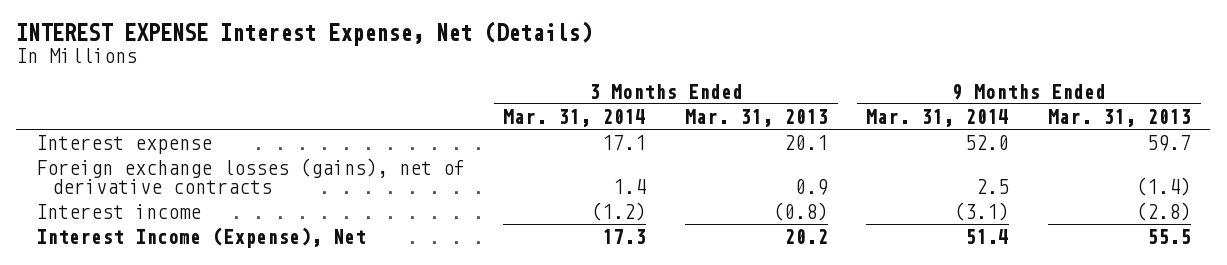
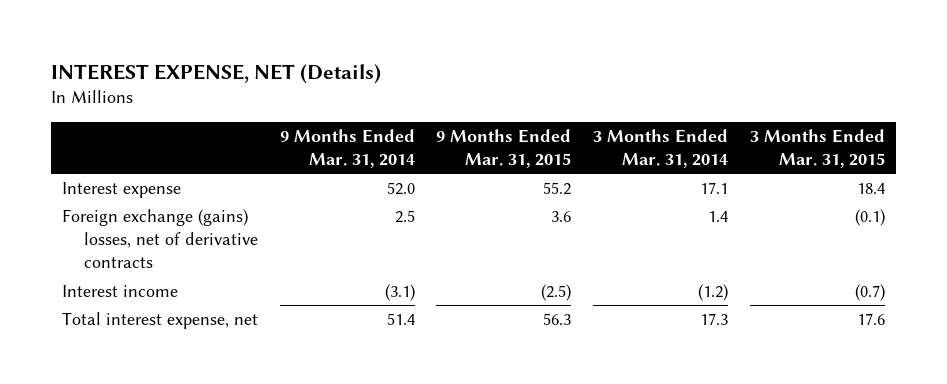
- INTEREST EXPENSE Interest Expense, Net (Details)
+ INTEREST EXPENSE, NET (Details)
- | 3 Months Ended Mar. 31, 2014 | 3 Months Ended Mar. 31, 2013 | 9 Months Ended Mar. 31, 2014 | 9 Months Ended Mar. 31, 2013
+ | 9 Months Ended Mar. 31, 2014 | 9 Months Ended Mar. 31, 2015 | 3 Months Ended Mar. 31, 2014 | 3 Months Ended Mar. 31, 2015
- Foreign exchange losses (gains), net of derivative contracts | 1.4 | 0.9 | 2.5 | (1.4)
+ Foreign exchange (gains) losses, net of derivative contracts | 2.5 | 3.6 | 1.4 | (0.1)
- Interest Income (Expense), Net | 17.3 | 20.2 | 51.4 | 55.5
+ Total interest expense, net | 51.4 | 56.3 | 17.3 | 17.6

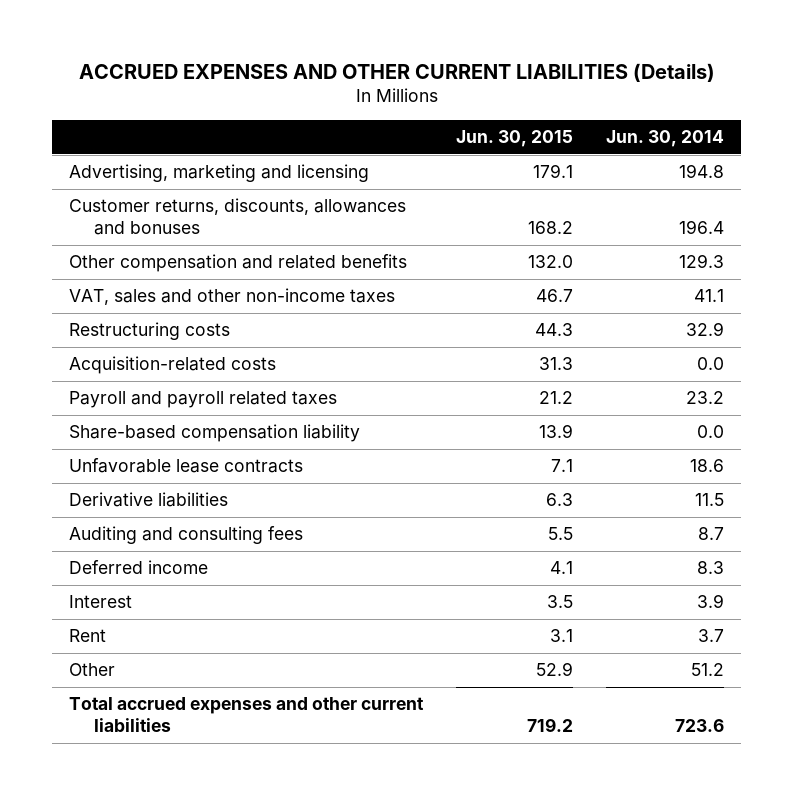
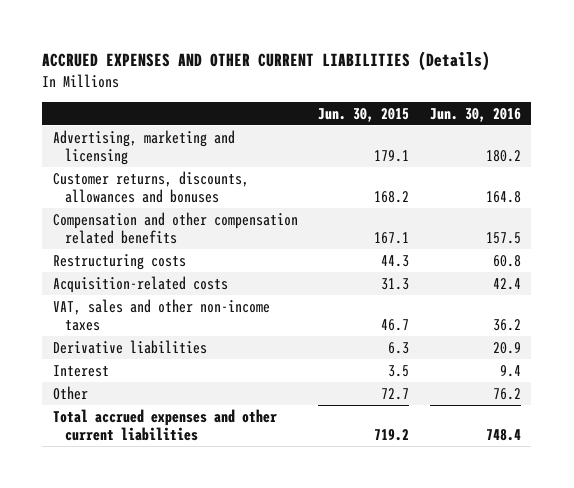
- | Jun. 30, 2015 | Jun. 30, 2014
+ | Jun. 30, 2015 | Jun. 30, 2016
- Other compensation and related benefits | 132.0 | 129.3
+ Compensation and other compensation related benefits | 167.1 | 157.5
- Payroll and payroll related taxes | 21.2 | 23.2
- Share-based compensation liability | 13.9 | 0.0
- Unfavorable lease contracts | 7.1 | 18.6
moved down: VAT, sales and other non-income taxes | 46.7 | 36.2
- Auditing and consulting fees | 5.5 | 8.7
- Deferred income | 4.1 | 8.3
- Rent | 3.1 | 3.7
- Other | 52.9 | 51.2
+ Other | 72.7 | 76.2

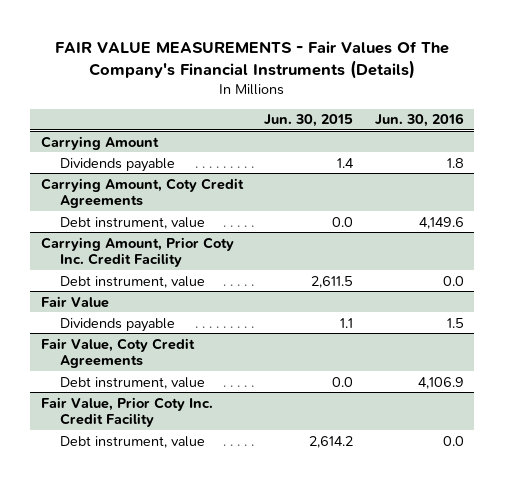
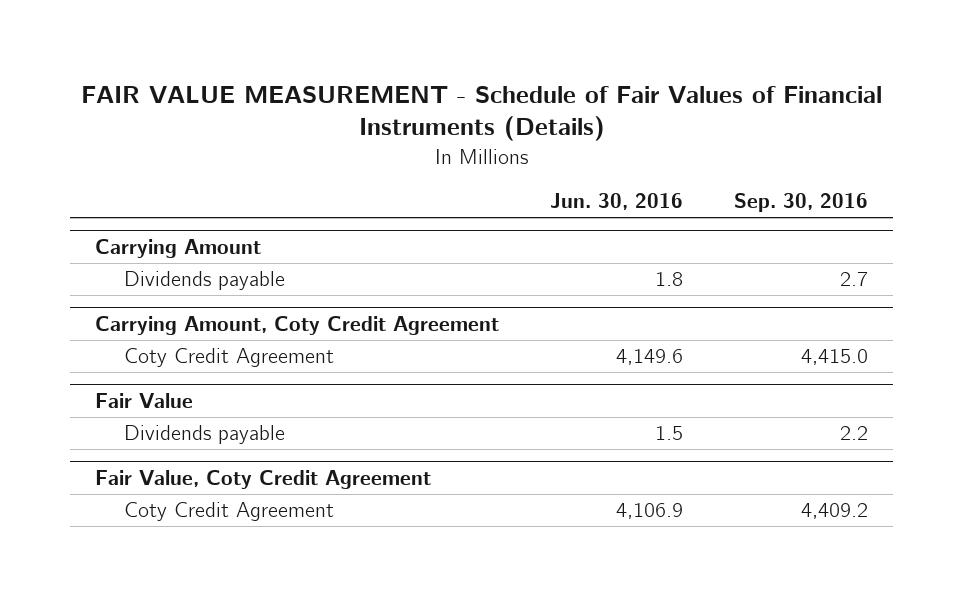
- FAIR VALUE MEASUREMENTS - Fair Values Of The Company's Financial Instruments (Details)
+ FAIR VALUE MEASUREMENT - Schedule of Fair Values of Financial Instruments (Details)
- | Jun. 30, 2015 | Jun. 30, 2016
+ | Jun. 30, 2016 | Sep. 30, 2016
- Carrying Amount, Coty Credit Agreements
- Debt instrument, value | 0.0 | 4,149.6
- Carrying Amount, Prior Coty Inc. Credit Facility
- Debt instrument, value | 2,611.5 | 0.0
+ Carrying Amount, Coty Credit Agreement
+ Coty Credit Agreement | 4,149.6 | 4,415.0
- Fair Value, Coty Credit Agreements
- Debt instrument, value | 0.0 | 4,106.9
- Fair Value, Prior Coty Inc. Credit Facility
- Debt instrument, value | 2,614.2 | 0.0
+ Fair Value, Coty Credit Agreement
+ Coty Credit Agreement | 4,106.9 | 4,409.2

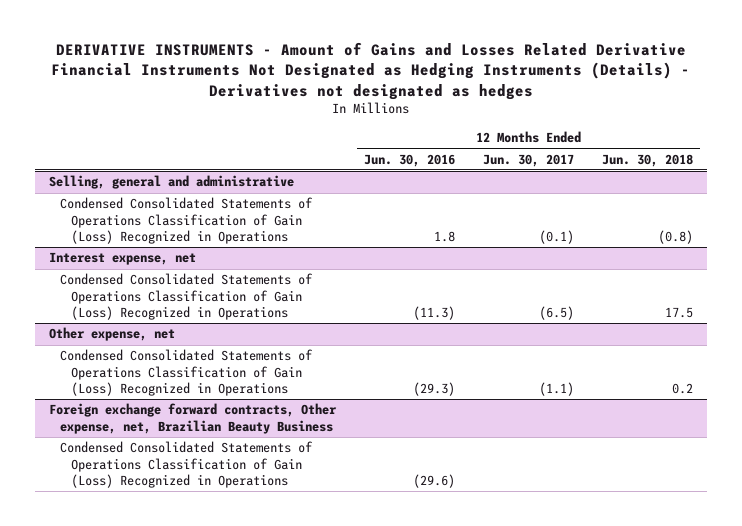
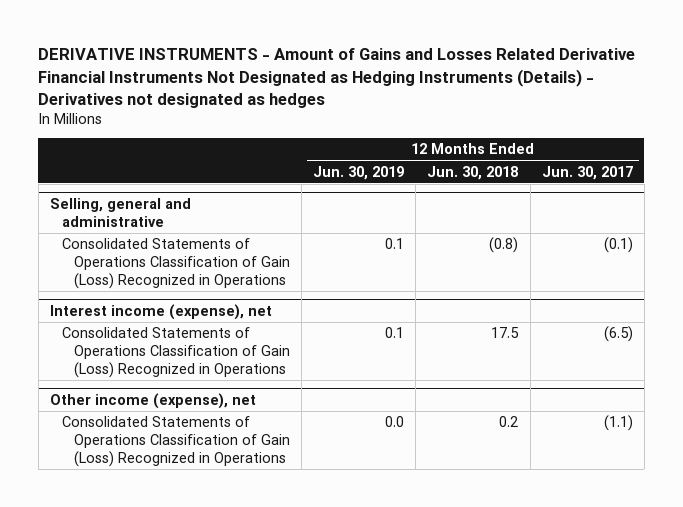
- | 12 Months Ended Jun. 30, 2016 | 12 Months Ended Jun. 30, 2017 | 12 Months Ended Jun. 30, 2018
+ | 12 Months Ended Jun. 30, 2019 | 12 Months Ended Jun. 30, 2018 | 12 Months Ended Jun. 30, 2017
@ Selling, general and administrative
- Condensed Consolidated Statements of Operations Classification of Gain (Loss) Recognized in Operations | 1.8 | (0.1) | (0.8)
- Interest expense, net
- Condensed Consolidated Statements of Operations Classification of Gain (Loss) Recognized in Operations | (11.3) | (6.5) | 17.5
- Other expense, net
- Condensed Consolidated Statements of Operations Classification of Gain (Loss) Recognized in Operations | (29.3) | (1.1) | 0.2
- Foreign exchange forward contracts, Other expense, net, Brazilian Beauty Business
- Condensed Consolidated Statements of Operations Classification of Gain (Loss) Recognized in Operations | (29.6) | |
@ Selling, general and administrative
+ Consolidated Statements of Operations Classification of Gain (Loss) Recognized in Operations | 0.1 | (0.8) | (0.1)
+ Interest income (expense), net
+ Consolidated Statements of Operations Classification of Gain (Loss) Recognized in Operations | 0.1 | 17.5 | (6.5)
+ Other income (expense), net
+ Consolidated Statements of Operations Classification of Gain (Loss) Recognized in Operations | 0.0 | 0.2 | (1.1)

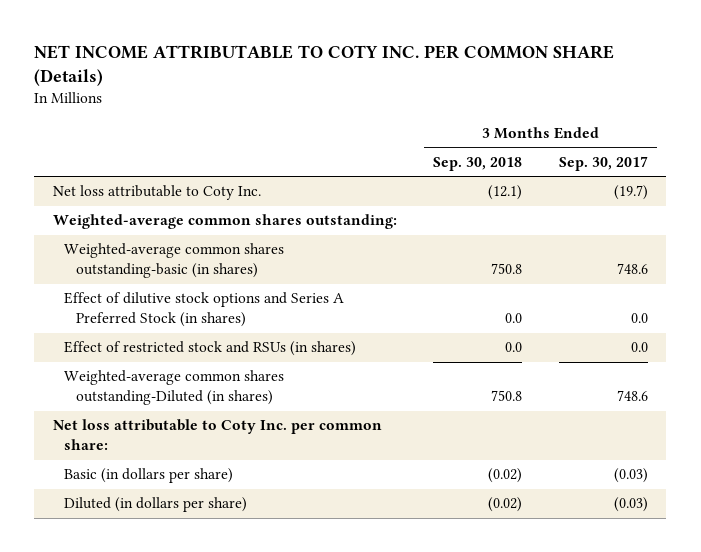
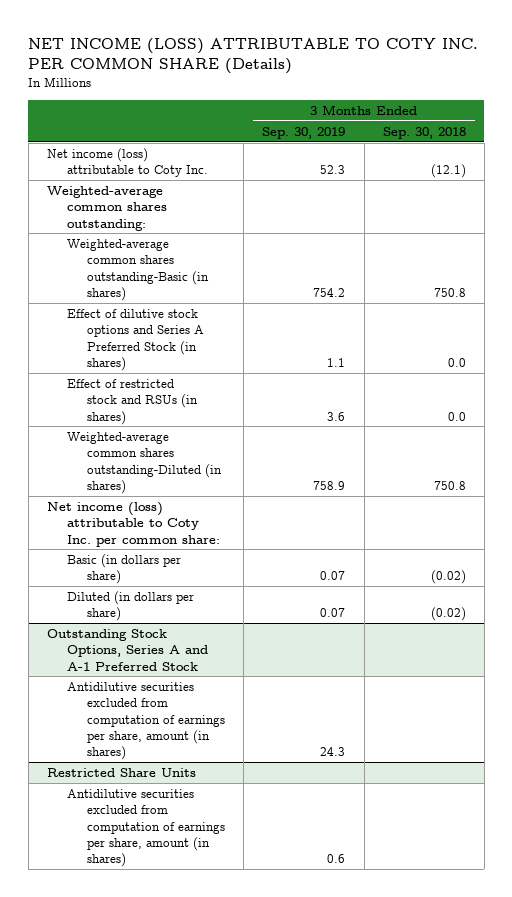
- NET INCOME ATTRIBUTABLE TO COTY INC. PER COMMON SHARE (Details)
+ NET INCOME (LOSS) ATTRIBUTABLE TO COTY INC. PER COMMON SHARE (Details)
- | 3 Months Ended Sep. 30, 2018 | 3 Months Ended Sep. 30, 2017
+ | 3 Months Ended Sep. 30, 2019 | 3 Months Ended Sep. 30, 2018
- Net loss attributable to Coty Inc. | (12.1) | (19.7)
+ Net income (loss) attributable to Coty Inc. | 52.3 | (12.1)
- Weighted-average common shares outstanding-basic (in shares) | 750.8 | 748.6
+ Weighted-average common shares outstanding-Basic (in shares) | 754.2 | 750.8
- Net loss attributable to Coty Inc. per common share:
+ Net income (loss) attributable to Coty Inc. per common share:
+ Outstanding Stock Options, Series A and A-1 Preferred Stock
+ Antidilutive securities excluded from computation of earnings per share, amount (in shares) | 24.3 |
+ Restricted Share Units
+ Antidilutive securities excluded from computation of earnings per share, amount (in shares) | 0.6 |

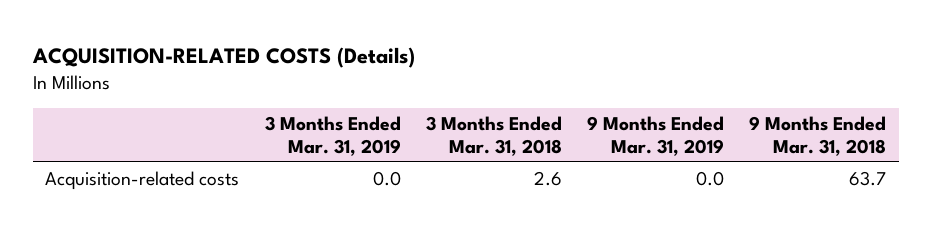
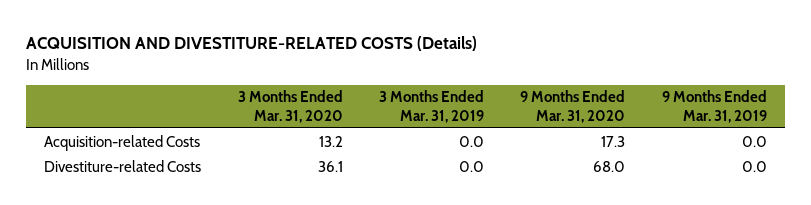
- ACQUISITION-RELATED COSTS (Details)
+ ACQUISITION AND DIVESTITURE-RELATED COSTS (Details)
- | 3 Months Ended Mar. 31, 2019 | 3 Months Ended Mar. 31, 2018 | 9 Months Ended Mar. 31, 2019 | 9 Months Ended Mar. 31, 2018
+ | 3 Months Ended Mar. 31, 2020 | 3 Months Ended Mar. 31, 2019 | 9 Months Ended Mar. 31, 2020 | 9 Months Ended Mar. 31, 2019
- Acquisition-related costs | 0.0 | 2.6 | 0.0 | 63.7
+ Acquisition-related Costs | 13.2 | 0.0 | 17.3 | 0.0
+ Divestiture-related Costs | 36.1 | 0.0 | 68.0 | 0.0

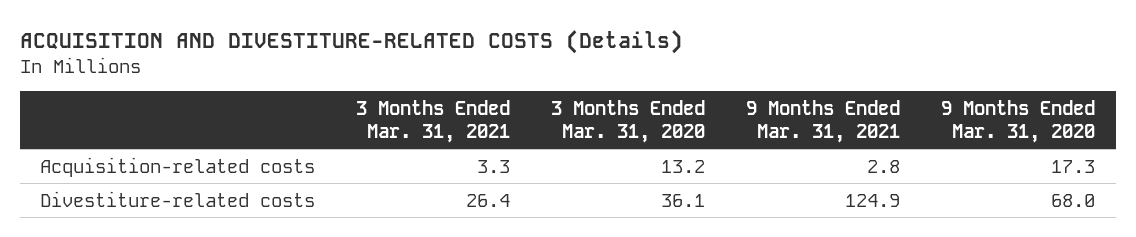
- | 3 Months Ended Mar. 31, 2020 | 3 Months Ended Mar. 31, 2019 | 9 Months Ended Mar. 31, 2020 | 9 Months Ended Mar. 31, 2019
+ | 3 Months Ended Mar. 31, 2021 | 3 Months Ended Mar. 31, 2020 | 9 Months Ended Mar. 31, 2021 | 9 Months Ended Mar. 31, 2020
- Acquisition-related Costs | 13.2 | 0.0 | 17.3 | 0.0
- Divestiture-related Costs | 36.1 | 0.0 | 68.0 | 0.0
+ Acquisition-related costs | 3.3 | 13.2 | 2.8 | 17.3
+ Divestiture-related costs | 26.4 | 36.1 | 124.9 | 68.0

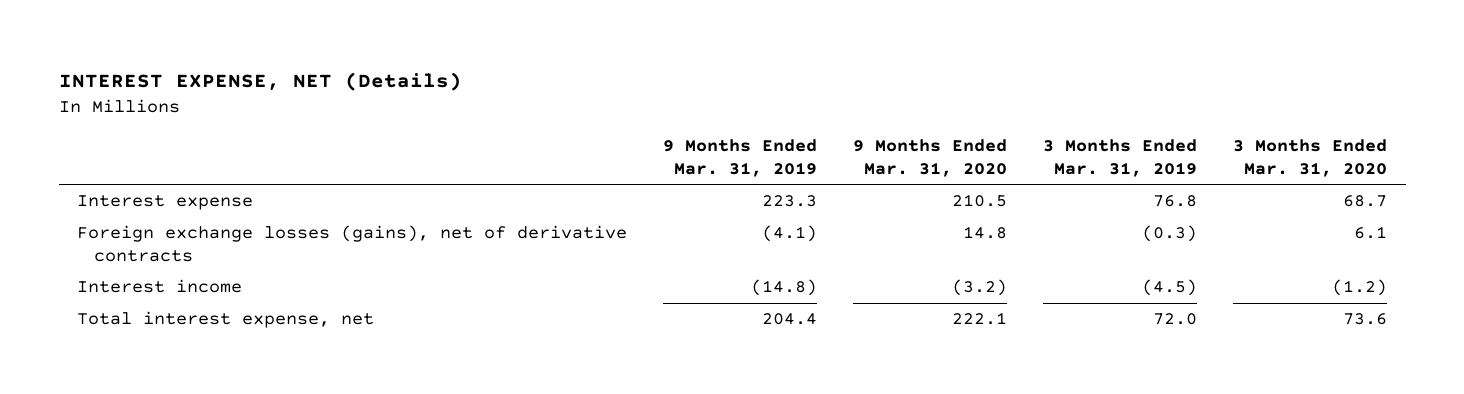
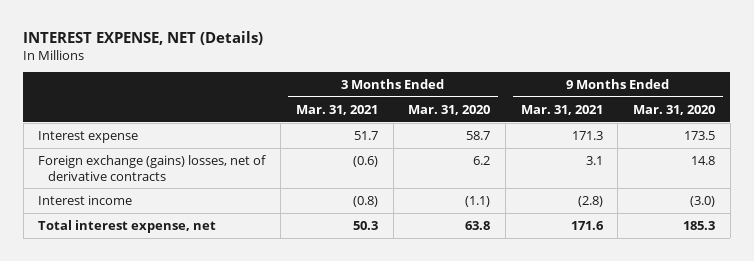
- | 9 Months Ended Mar. 31, 2019 | 9 Months Ended Mar. 31, 2020 | 3 Months Ended Mar. 31, 2019 | 3 Months Ended Mar. 31, 2020
+ | 3 Months Ended Mar. 31, 2021 | 3 Months Ended Mar. 31, 2020 | 9 Months Ended Mar. 31, 2021 | 9 Months Ended Mar. 31, 2020
- Interest expense | 223.3 | 210.5 | 76.8 | 68.7
- Foreign exchange losses (gains), net of derivative contracts | (4.1) | 14.8 | (0.3) | 6.1
- Interest income | (14.8) | (3.2) | (4.5) | (1.2)
- Total interest expense, net | 204.4 | 222.1 | 72.0 | 73.6
+ Interest expense | 51.7 | 58.7 | 171.3 | 173.5
+ Foreign exchange (gains) losses, net of derivative contracts | (0.6) | 6.2 | 3.1 | 14.8
+ Interest income | (0.8) | (1.1) | (2.8) | (3.0)
+ Total interest expense, net | 50.3 | 63.8 | 171.6 | 185.3

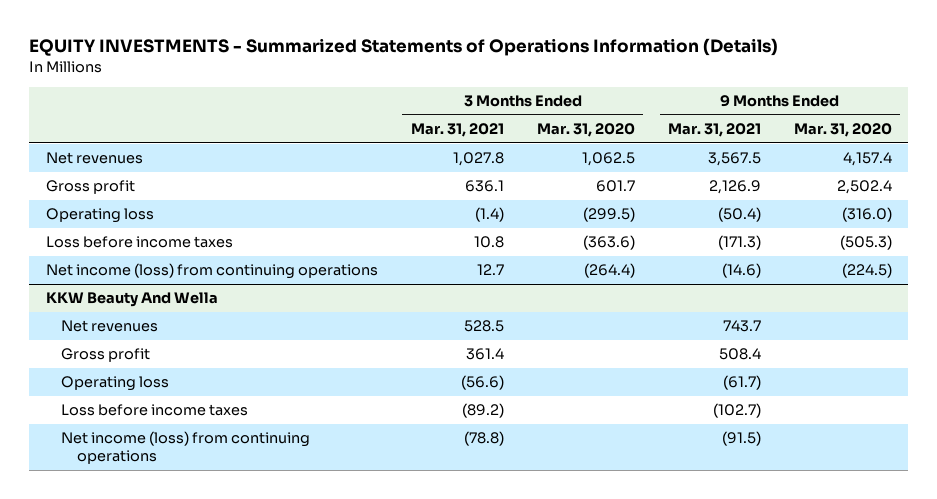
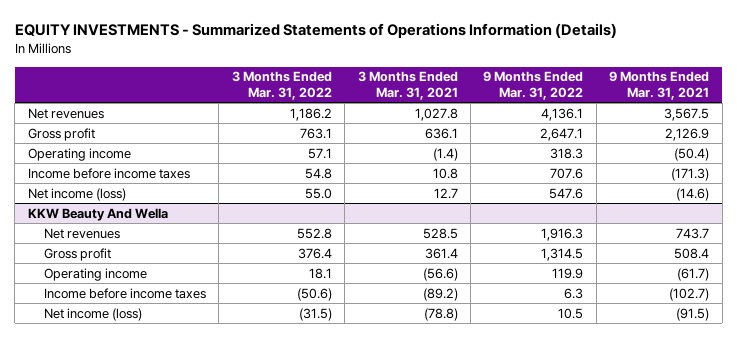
- | 3 Months Ended Mar. 31, 2021 | 3 Months Ended Mar. 31, 2020 | 9 Months Ended Mar. 31, 2021 | 9 Months Ended Mar. 31, 2020
+ | 3 Months Ended Mar. 31, 2022 | 3 Months Ended Mar. 31, 2021 | 9 Months Ended Mar. 31, 2022 | 9 Months Ended Mar. 31, 2021
- Operating loss | (1.4) | (299.5) | (50.4) | (316.0)
- Loss before income taxes | 10.8 | (363.6) | (171.3) | (505.3)
- Net income (loss) from continuing operations | 12.7 | (264.4) | (14.6) | (224.5)
+ Operating income | 57.1 | (1.4) | 318.3 | (50.4)
+ Income before income taxes | 54.8 | 10.8 | 707.6 | (171.3)
+ Net income (loss) | 55.0 | 12.7 | 547.6 | (14.6)
@ KKW Beauty And Wella
- Operating loss | (56.6) | | (61.7) |
- Loss before income taxes | (89.2) | | (102.7) |
- Net income (loss) from continuing operations | (78.8) | | (91.5) |
+ Operating income | 18.1 | (56.6) | 119.9 | (61.7)
+ Income before income taxes | (50.6) | (89.2) | 6.3 | (102.7)
+ Net income (loss) | (31.5) | (78.8) | 10.5 | (91.5)

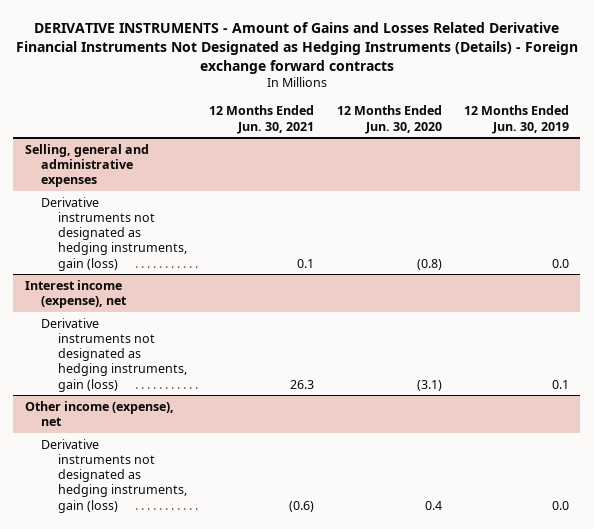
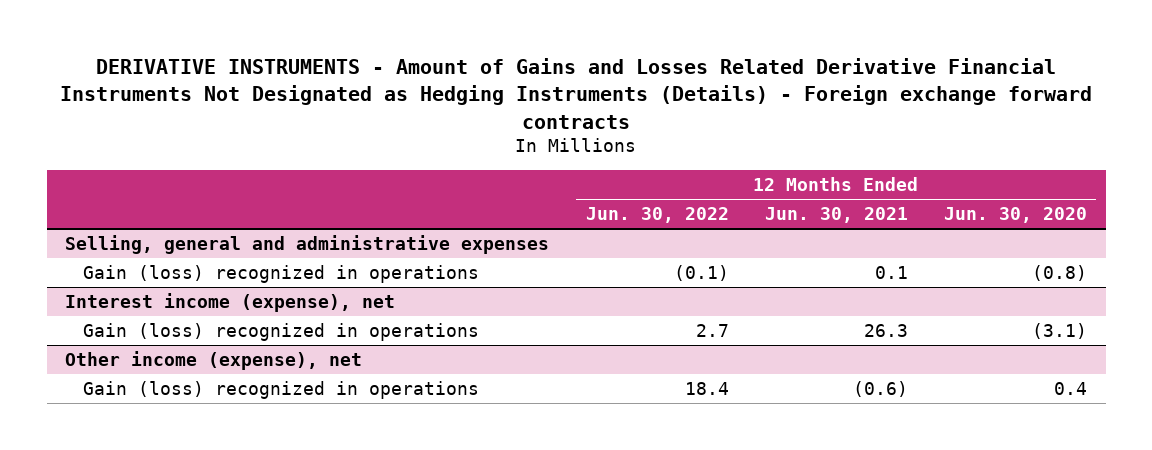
- | 12 Months Ended Jun. 30, 2021 | 12 Months Ended Jun. 30, 2020 | 12 Months Ended Jun. 30, 2019
+ | 12 Months Ended Jun. 30, 2022 | 12 Months Ended Jun. 30, 2021 | 12 Months Ended Jun. 30, 2020
@ Selling, general and administrative expenses
- Derivative instruments not designated as hedging instruments, gain (loss) | 0.1 | (0.8) | 0.0
+ Gain (loss) recognized in operations | (0.1) | 0.1 | (0.8)
@ Interest income (expense), net
- Derivative instruments not designated as hedging instruments, gain (loss) | 26.3 | (3.1) | 0.1
+ Gain (loss) recognized in operations | 2.7 | 26.3 | (3.1)
@ Other income (expense), net
- Derivative instruments not designated as hedging instruments, gain (loss) | (0.6) | 0.4 | 0.0
+ Gain (loss) recognized in operations | 18.4 | (0.6) | 0.4

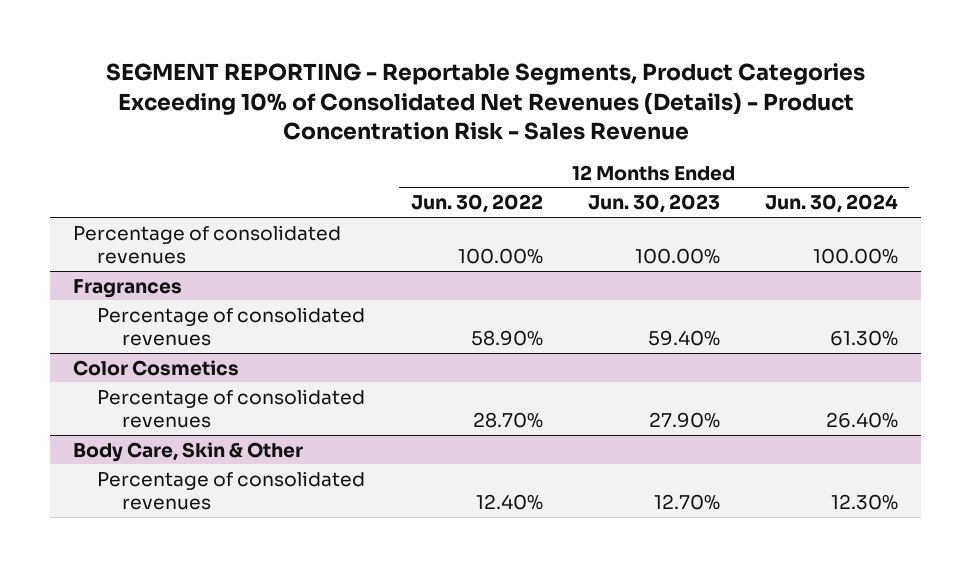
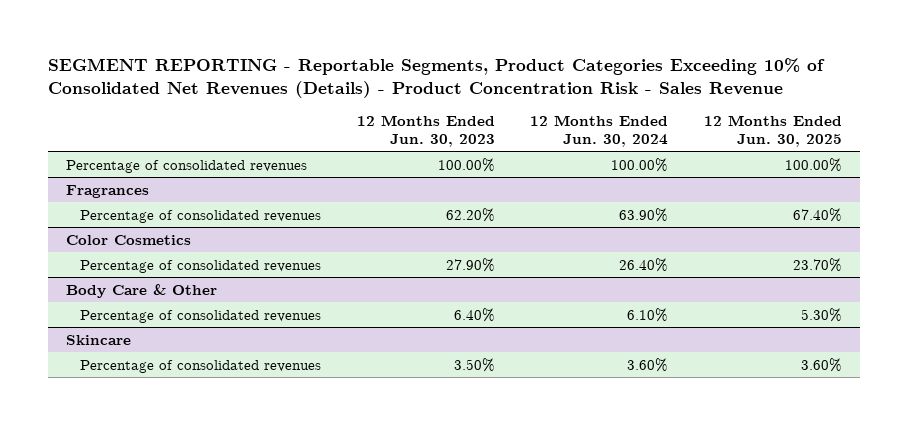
- | 12 Months Ended Jun. 30, 2022 | 12 Months Ended Jun. 30, 2023 | 12 Months Ended Jun. 30, 2024
+ | 12 Months Ended Jun. 30, 2023 | 12 Months Ended Jun. 30, 2024 | 12 Months Ended Jun. 30, 2025
@ Fragrances
- Percentage of consolidated revenues | 58.90% | 59.40% | 61.30%
+ Percentage of consolidated revenues | 62.20% | 63.90% | 67.40%
- Body Care, Skin & Other
- Percentage of consolidated revenues | 12.40% | 12.70% | 12.30%
+ Body Care & Other
+ Percentage of consolidated revenues | 6.40% | 6.10% | 5.30%
+ Skincare
+ Percentage of consolidated revenues | 3.50% | 3.60% | 3.60%

